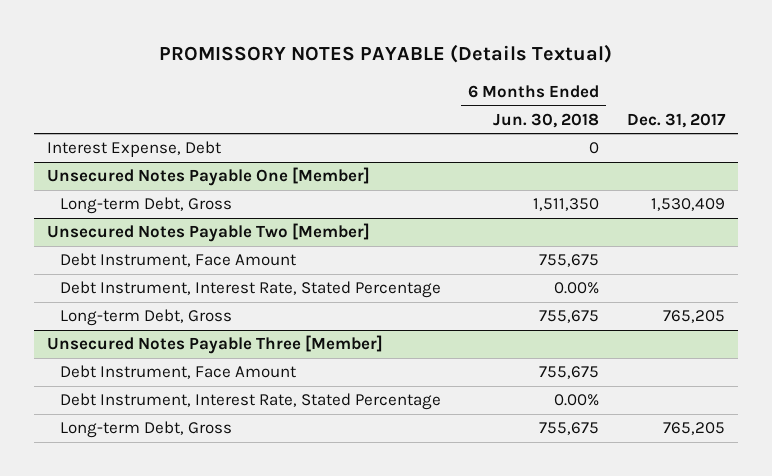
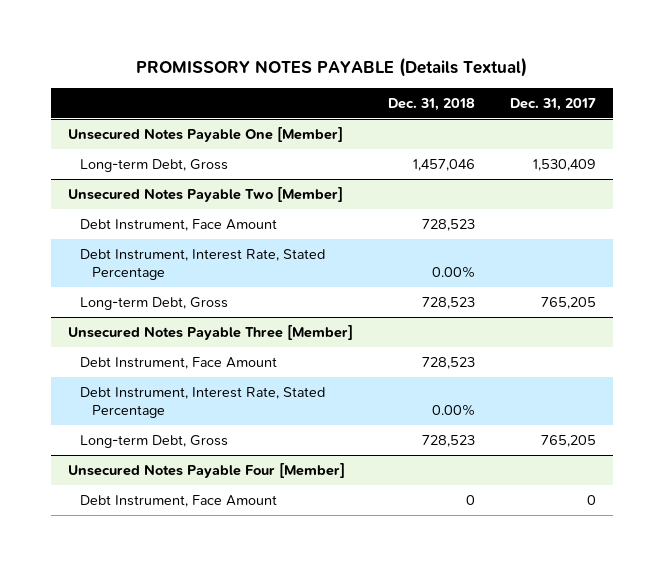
- | 6 Months Ended Jun. 30, 2018 | Dec. 31, 2017
+ | Dec. 31, 2018 | Dec. 31, 2017
- Interest Expense, Debt | 0 |
+ Unsecured Notes Payable Four [Member]
+ Debt Instrument, Face Amount | 0 | 0

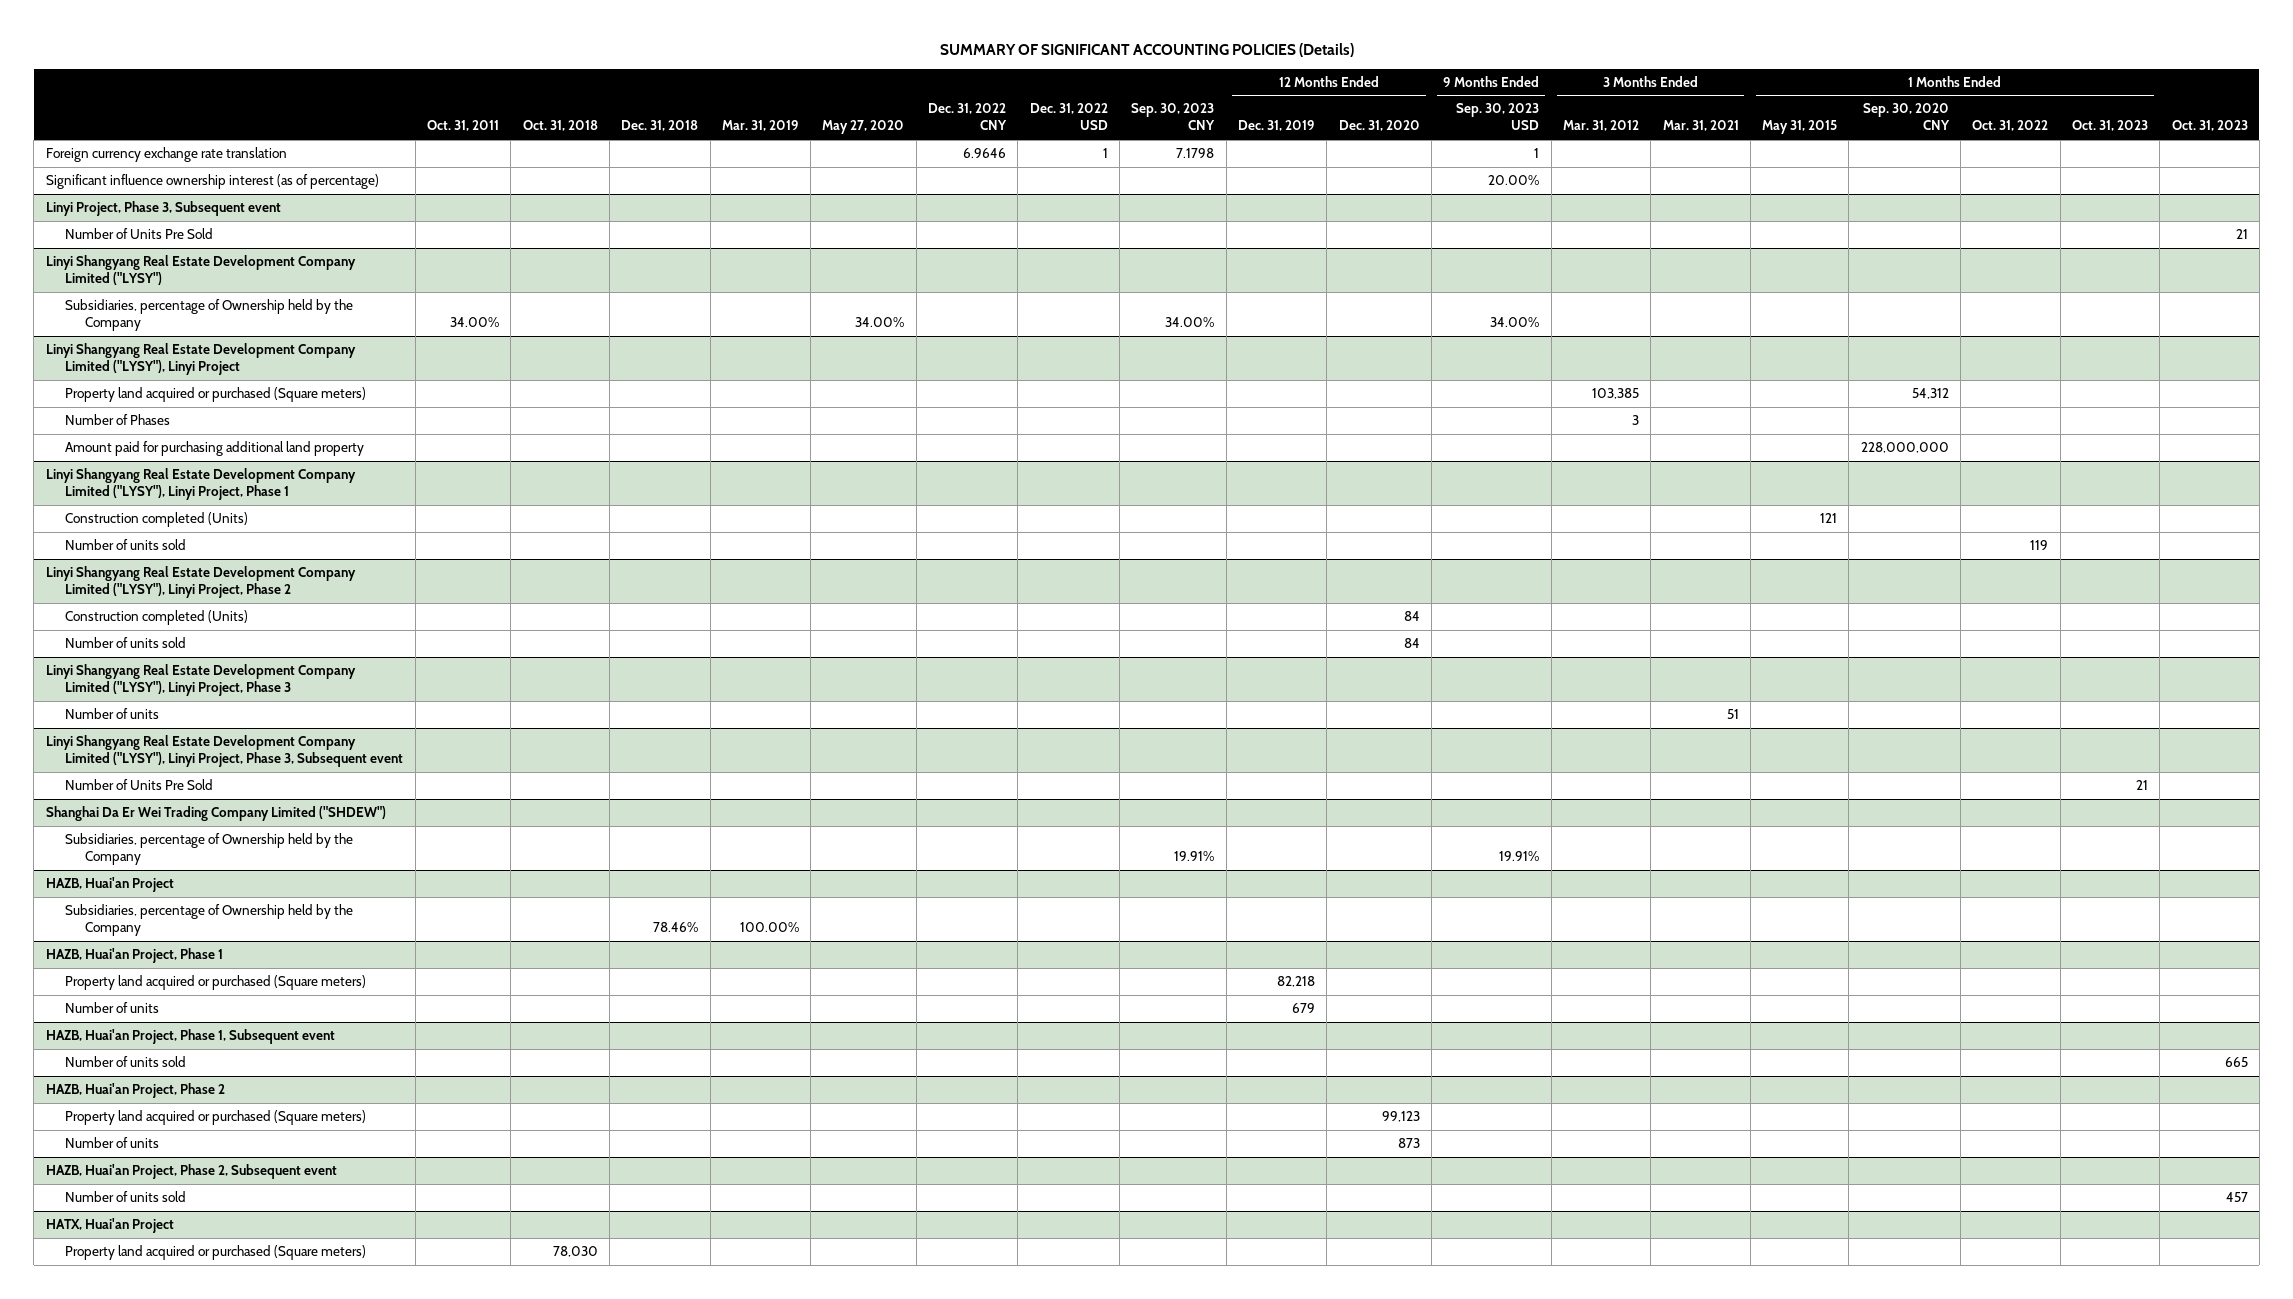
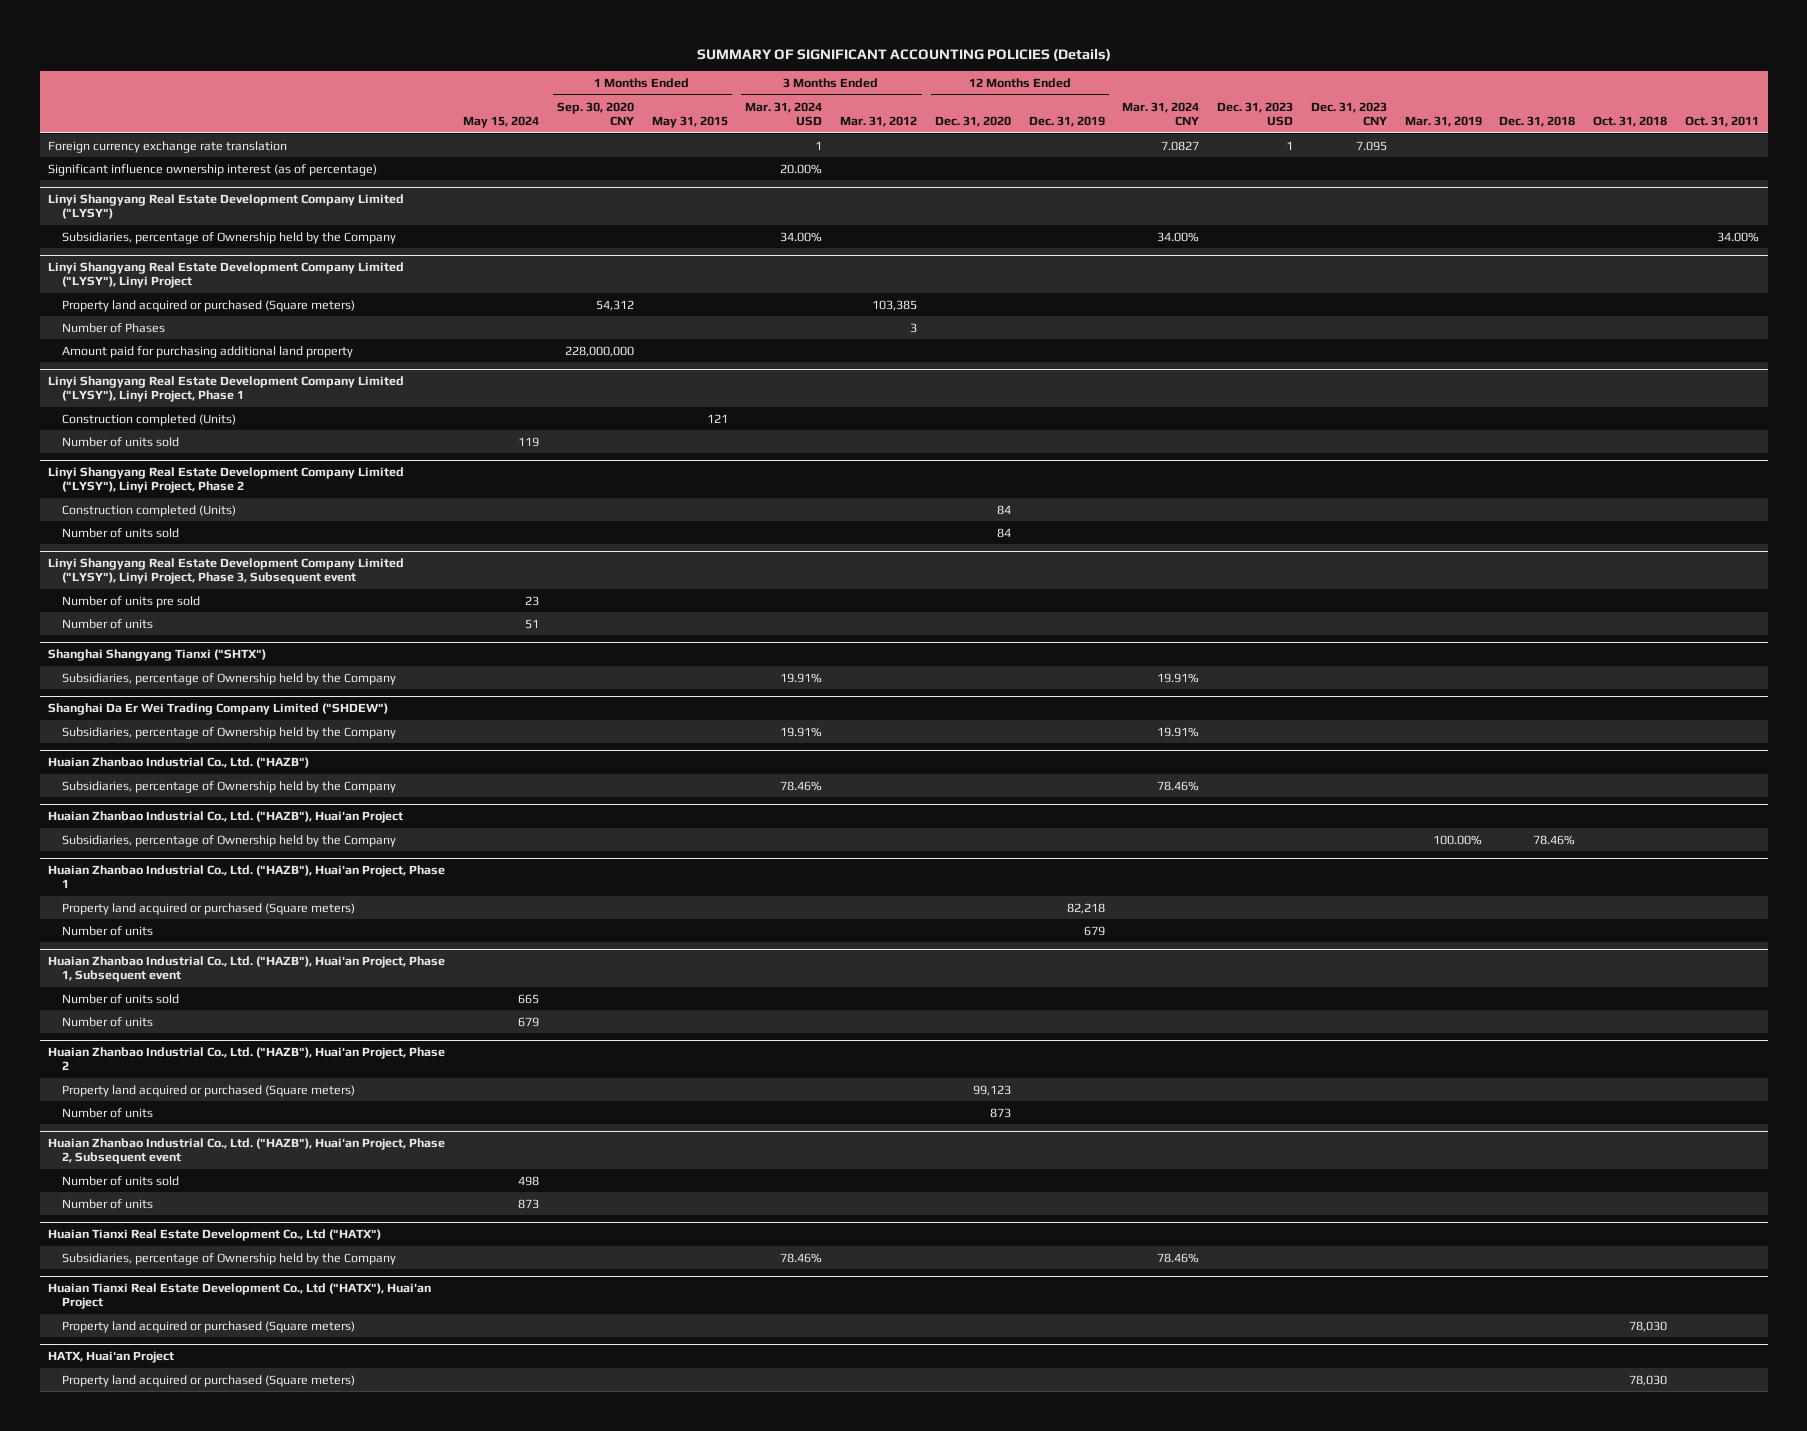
- | Oct. 31, 2011 | Oct. 31, 2018 | Dec. 31, 2018 | Mar. 31, 2019 | May 27, 2020 | Dec. 31, 2022 CNY | Dec. 31, 2022 USD | Sep. 30, 2023 CNY | 12 Months Ended Dec. 31, 2019 | 12 Months Ended Dec. 31, 2020 | 9 Months Ended Sep. 30, 2023 USD | 3 Months Ended Mar. 31, 2012 | 3 Months Ended Mar. 31, 2021 | 1 Months Ended May 31, 2015 | 1 Months Ended Sep. 30, 2020 CNY | 1 Months Ended Oct. 31, 2022 | 1 Months Ended Oct. 31, 2023 | Oct. 31, 2023
+ | May 15, 2024 | 1 Months Ended Sep. 30, 2020 CNY | 1 Months Ended May 31, 2015 | 3 Months Ended Mar. 31, 2024 USD | 3 Months Ended Mar. 31, 2012 | 12 Months Ended Dec. 31, 2020 | 12 Months Ended Dec. 31, 2019 | Mar. 31, 2024 CNY | Dec. 31, 2023 USD | Dec. 31, 2023 CNY | Mar. 31, 2019 | Dec. 31, 2018 | Oct. 31, 2018 | Oct. 31, 2011
- Linyi Project, Phase 3, Subsequent event
- Number of Units Pre Sold | | | | | | | | | | | | | | | | | | 21
- Linyi Shangyang Real Estate Development Company Limited ("LYSY"), Linyi Project, Phase 3
- Number of units | | | | | | | | | | | | | 51 | | | | |
@ Linyi Shangyang Real Estate Development Company Limited ("LYSY"), Linyi Project, Phase 3, Subsequent event
- Number of Units Pre Sold | | | | | | | | | | | | | | | | | 21 |
+ Number of units pre sold | 23 | | | | | | | | | | | | |
+ Number of units | 51 | | | | | | | | | | | | |
+ Shanghai Shangyang Tianxi ("SHTX")
+ Subsidiaries, percentage of Ownership held by the Company | | | | 19.91% | | | | 19.91% | | | | | |
- HAZB, Huai'an Project
+ Huaian Zhanbao Industrial Co., Ltd. ("HAZB")
+ Subsidiaries, percentage of Ownership held by the Company | | | | 78.46% | | | | 78.46% | | | | | |
+ Huaian Zhanbao Industrial Co., Ltd. ("HAZB"), Huai'an Project
- HAZB, Huai'an Project, Phase 1
+ Huaian Zhanbao Industrial Co., Ltd. ("HAZB"), Huai'an Project, Phase 1
- HAZB, Huai'an Project, Phase 1, Subsequent event
+ Huaian Zhanbao Industrial Co., Ltd. ("HAZB"), Huai'an Project, Phase 1, Subsequent event
- HAZB, Huai'an Project, Phase 2
+ Number of units | 679 | | | | | | | | | | | | |
+ Huaian Zhanbao Industrial Co., Ltd. ("HAZB"), Huai'an Project, Phase 2
- HAZB, Huai'an Project, Phase 2, Subsequent event
+ Huaian Zhanbao Industrial Co., Ltd. ("HAZB"), Huai'an Project, Phase 2, Subsequent event
+ Number of units | 873 | | | | | | | | | | | | |
+ Huaian Tianxi Real Estate Development Co., Ltd ("HATX")
+ Subsidiaries, percentage of Ownership held by the Company | | | | 78.46% | | | | 78.46% | | | | | |
+ Huaian Tianxi Real Estate Development Co., Ltd ("HATX"), Huai'an Project
+ Property land acquired or purchased (Square meters) | | | | | | | | | | | | | 78,030 |

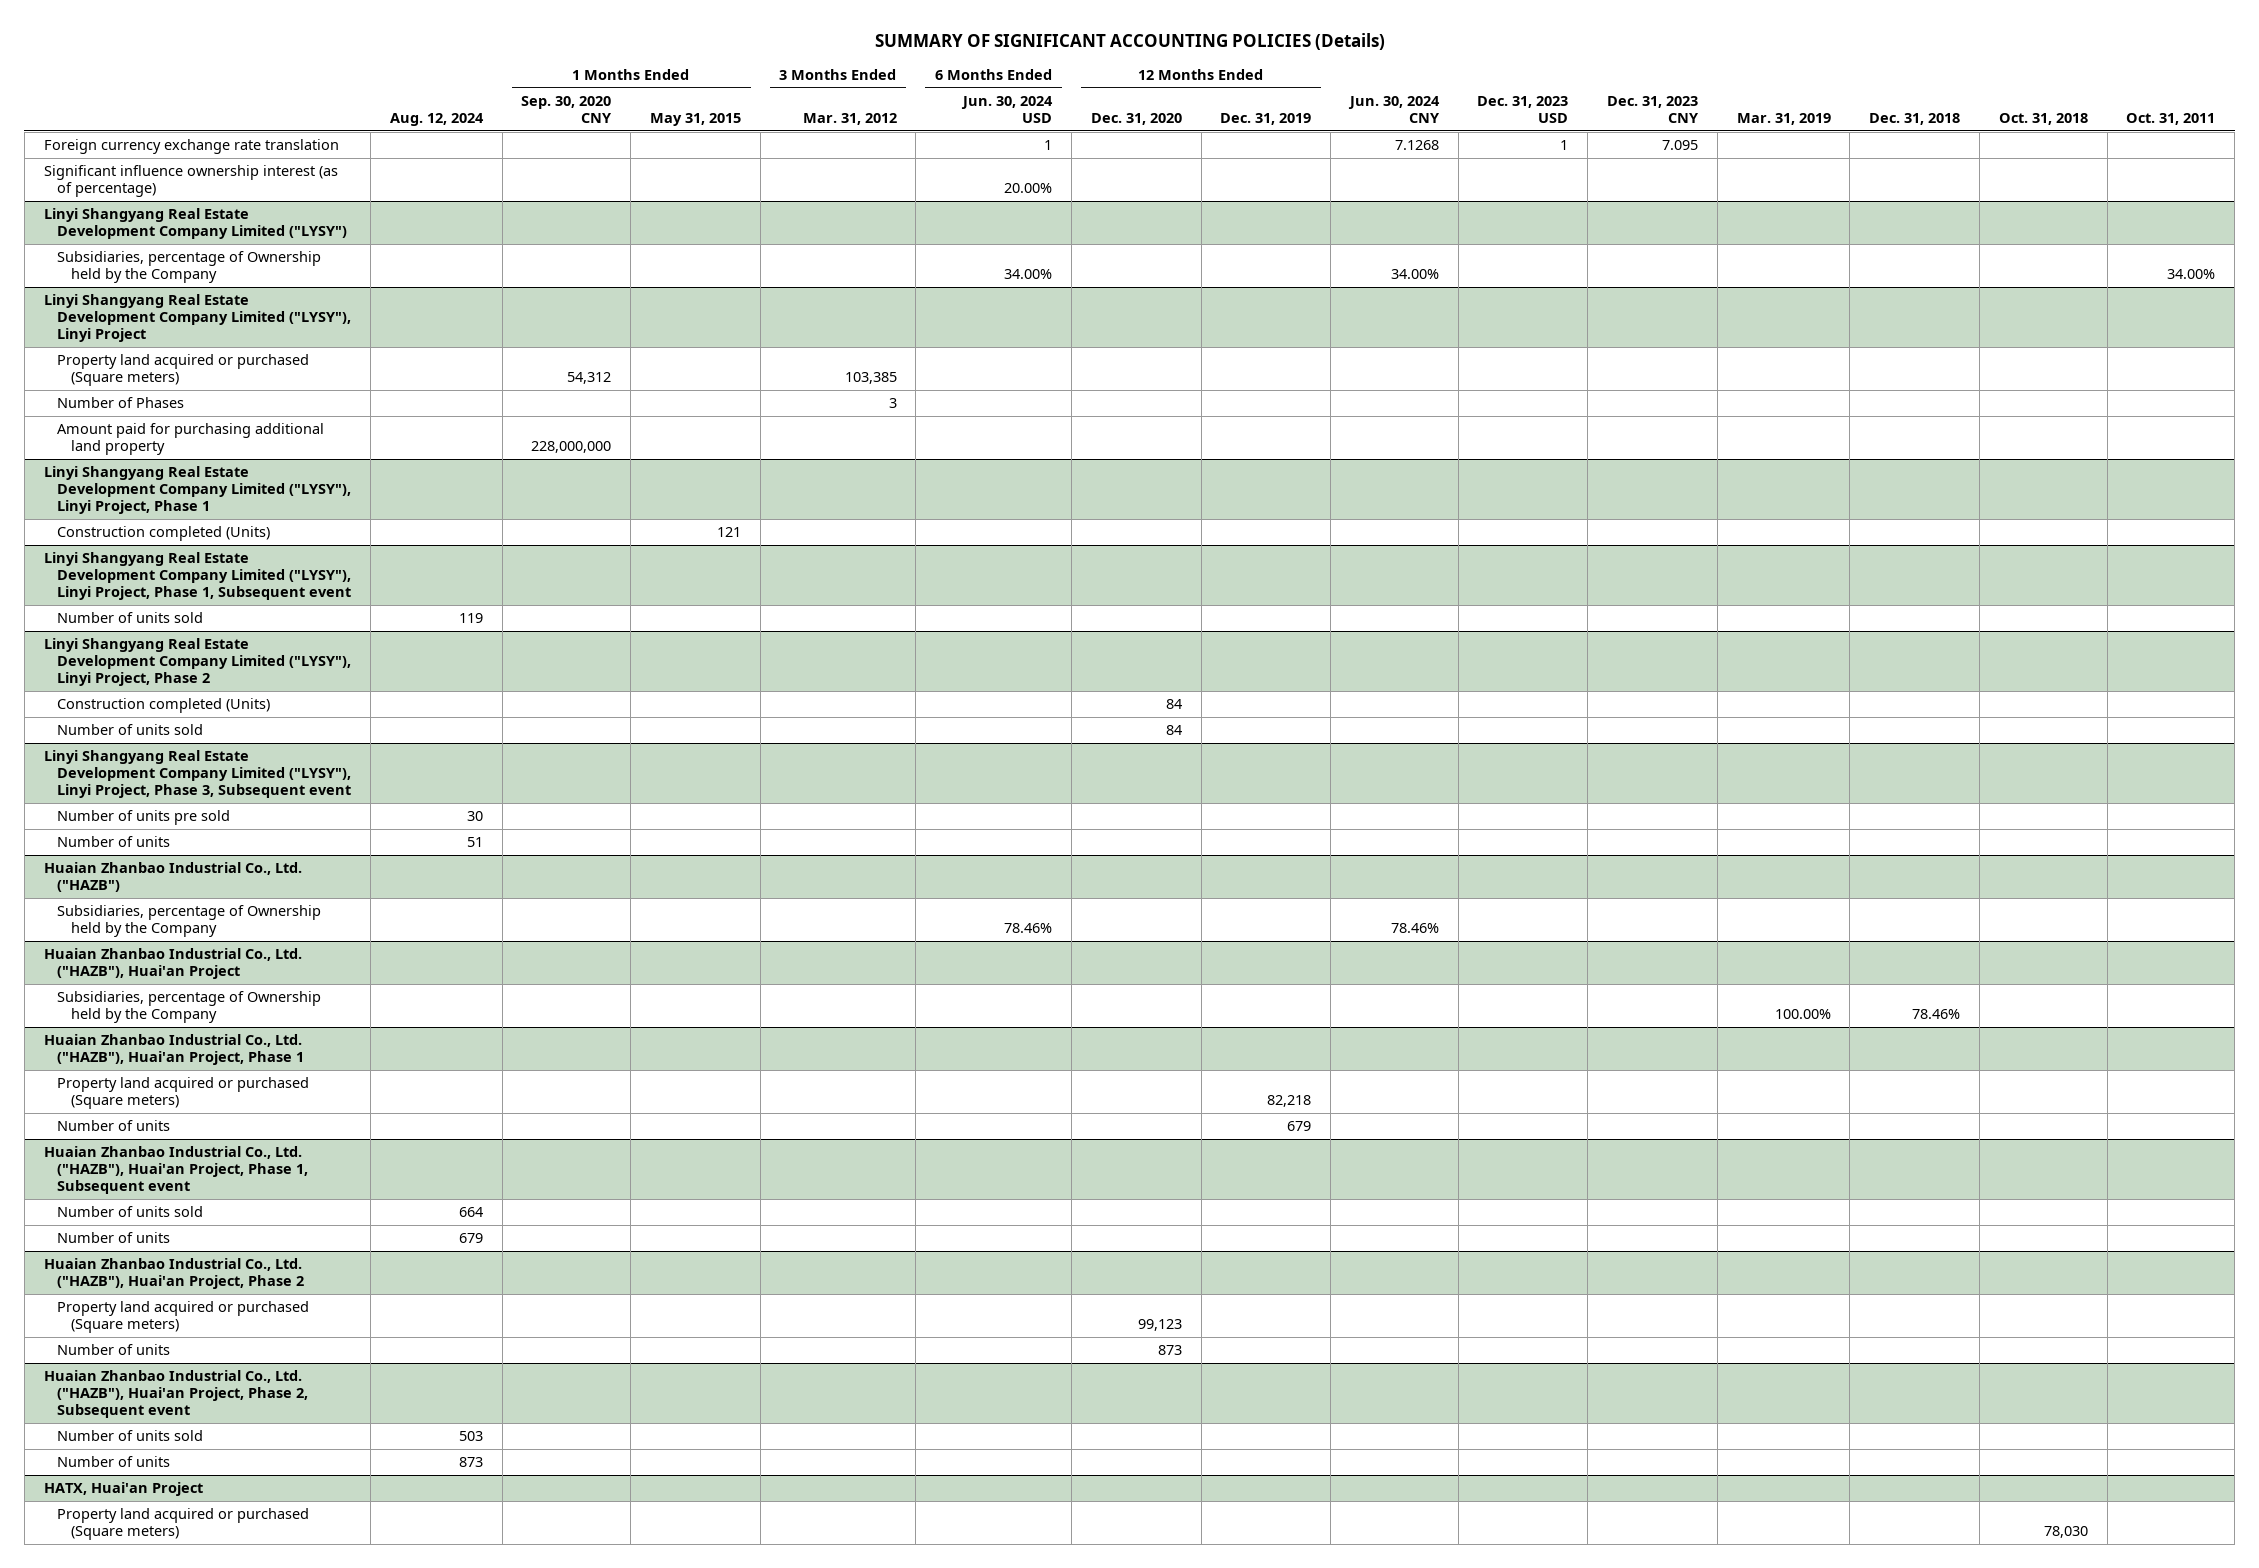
- | May 15, 2024 | 1 Months Ended Sep. 30, 2020 CNY | 1 Months Ended May 31, 2015 | 3 Months Ended Mar. 31, 2024 USD | 3 Months Ended Mar. 31, 2012 | 12 Months Ended Dec. 31, 2020 | 12 Months Ended Dec. 31, 2019 | Mar. 31, 2024 CNY | Dec. 31, 2023 USD | Dec. 31, 2023 CNY | Mar. 31, 2019 | Dec. 31, 2018 | Oct. 31, 2018 | Oct. 31, 2011
+ | Aug. 12, 2024 | 1 Months Ended Sep. 30, 2020 CNY | 1 Months Ended May 31, 2015 | 3 Months Ended Mar. 31, 2012 | 6 Months Ended Jun. 30, 2024 USD | 12 Months Ended Dec. 31, 2020 | 12 Months Ended Dec. 31, 2019 | Jun. 30, 2024 CNY | Dec. 31, 2023 USD | Dec. 31, 2023 CNY | Mar. 31, 2019 | Dec. 31, 2018 | Oct. 31, 2018 | Oct. 31, 2011
@ Linyi Shangyang Real Estate Development Company Limited ("LYSY"), Linyi Project, Phase 1
- Number of units sold | 119 | | | | | | | | | | | | |
+ Linyi Shangyang Real Estate Development Company Limited ("LYSY"), Linyi Project, Phase 1, Subsequent event
+ Number of units sold | 119 | | | | | | | | | | | | |
- Shanghai Shangyang Tianxi ("SHTX")
- Subsidiaries, percentage of Ownership held by the Company | | | | 19.91% | | | | 19.91% | | | | | |
- Shanghai Da Er Wei Trading Company Limited ("SHDEW")
- Subsidiaries, percentage of Ownership held by the Company | | | | 19.91% | | | | 19.91% | | | | | |
- Huaian Tianxi Real Estate Development Co., Ltd ("HATX")
- Subsidiaries, percentage of Ownership held by the Company | | | | 78.46% | | | | 78.46% | | | | | |
- Huaian Tianxi Real Estate Development Co., Ltd ("HATX"), Huai'an Project
- Property land acquired or purchased (Square meters) | | | | | | | | | | | | | 78,030 |

